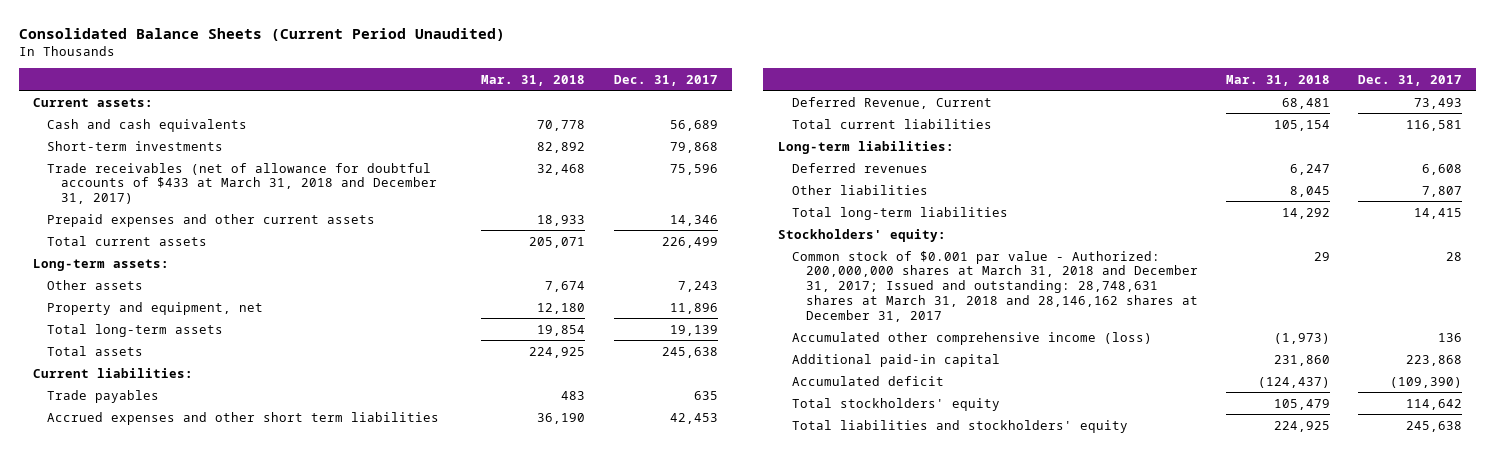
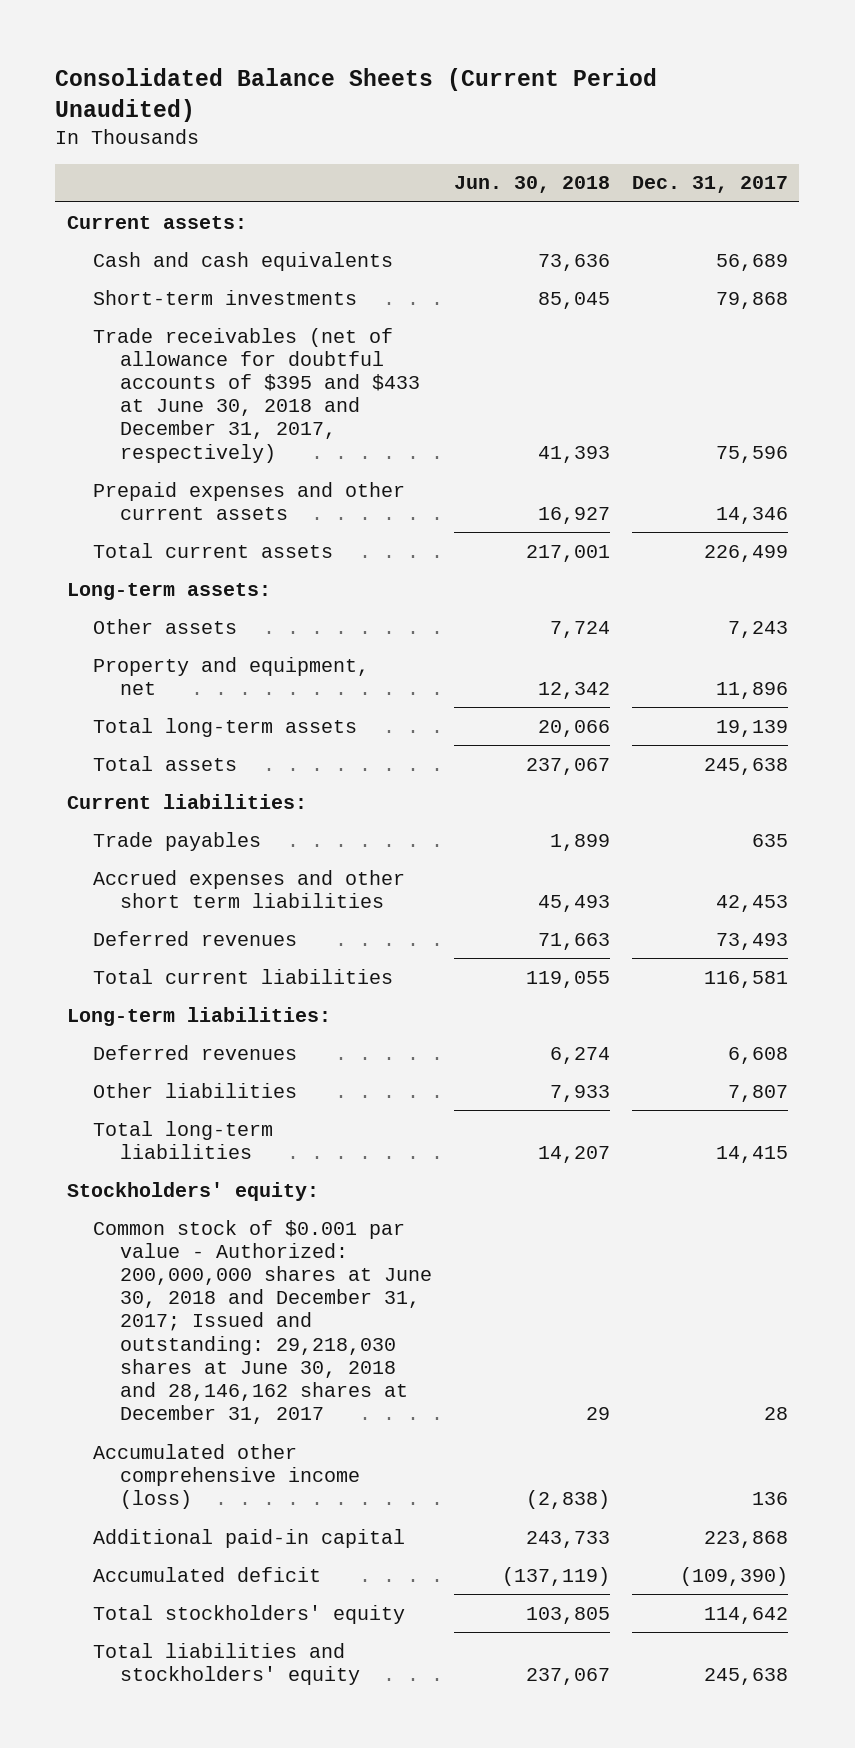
- | Mar. 31, 2018 | Dec. 31, 2017
+ | Jun. 30, 2018 | Dec. 31, 2017
- Trade receivables (net of allowance for doubtful accounts of $433 at March 31, 2018 and December 31, 2017) | 32,468 | 75,596
+ Trade receivables (net of allowance for doubtful accounts of $395 and $433 at June 30, 2018 and December 31, 2017, respectively) | 41,393 | 75,596
- Deferred Revenue, Current | 68,481 | 73,493
+ Deferred revenues | 71,663 | 73,493
- Common stock of $0.001 par value - Authorized: 200,000,000 shares at March 31, 2018 and December 31, 2017; Issued and outstanding: 28,748,631 shares at March 31, 2018 and 28,146,162 shares at December 31, 2017 | 29 | 28
+ Common stock of $0.001 par value - Authorized: 200,000,000 shares at June 30, 2018 and December 31, 2017; Issued and outstanding: 29,218,030 shares at June 30, 2018 and 28,146,162 shares at December 31, 2017 | 29 | 28

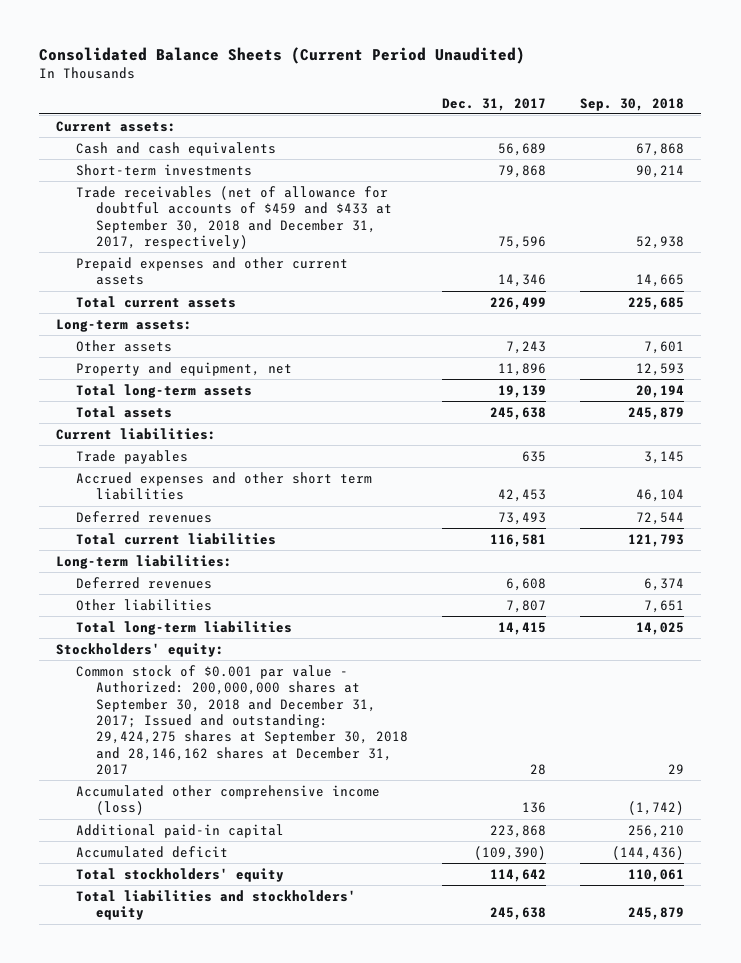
- | Jun. 30, 2018 | Dec. 31, 2017
+ | Dec. 31, 2017 | Sep. 30, 2018
- Trade receivables (net of allowance for doubtful accounts of $395 and $433 at June 30, 2018 and December 31, 2017, respectively) | 41,393 | 75,596
+ Trade receivables (net of allowance for doubtful accounts of $459 and $433 at September 30, 2018 and December 31, 2017, respectively) | 75,596 | 52,938
- Common stock of $0.001 par value - Authorized: 200,000,000 shares at June 30, 2018 and December 31, 2017; Issued and outstanding: 29,218,030 shares at June 30, 2018 and 28,146,162 shares at December 31, 2017 | 29 | 28
+ Common stock of $0.001 par value - Authorized: 200,000,000 shares at September 30, 2018 and December 31, 2017; Issued and outstanding: 29,424,275 shares at September 30, 2018 and 28,146,162 shares at December 31, 2017 | 28 | 29

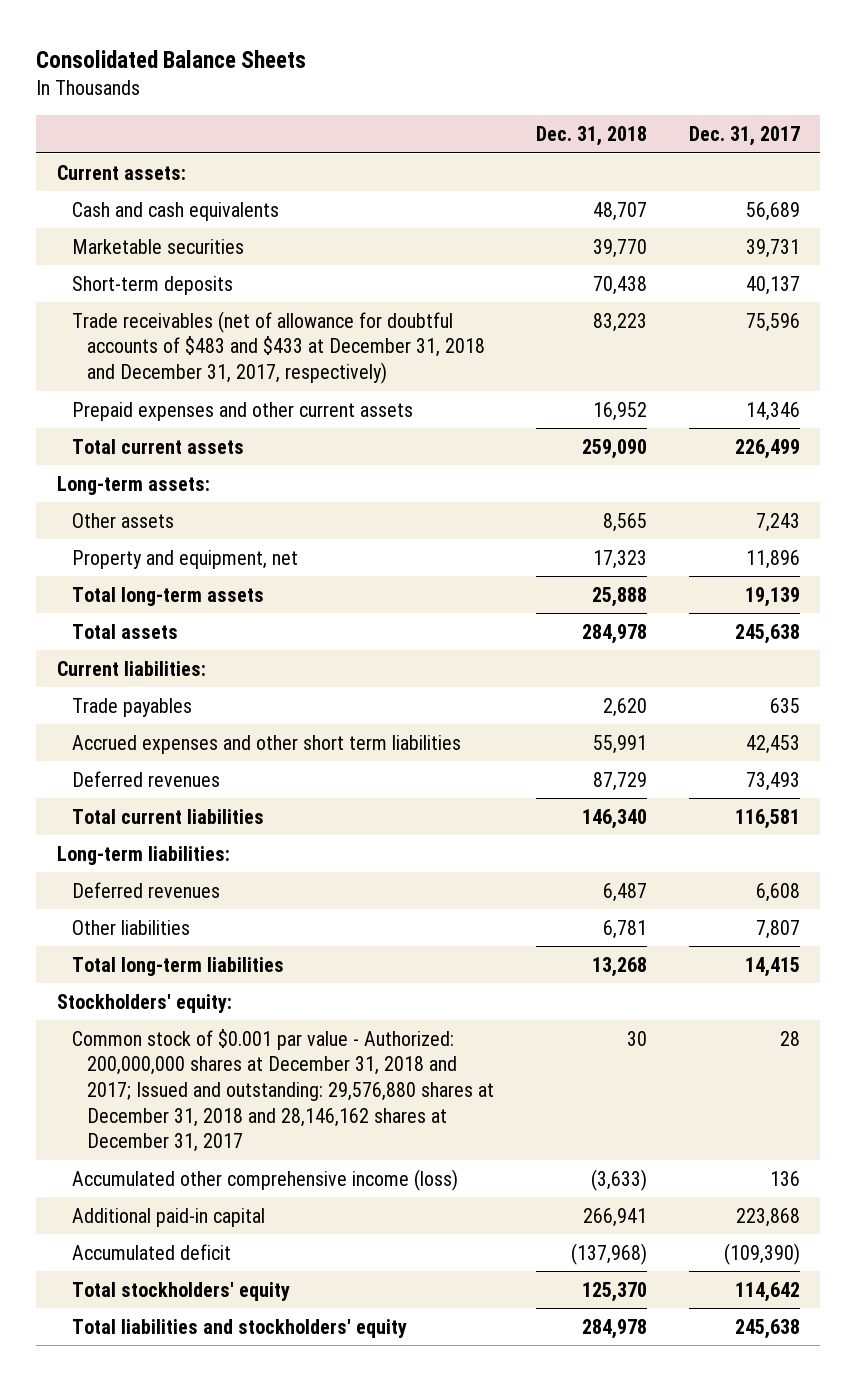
- Consolidated Balance Sheets (Current Period Unaudited)
+ Consolidated Balance Sheets
- | Dec. 31, 2017 | Sep. 30, 2018
+ | Dec. 31, 2018 | Dec. 31, 2017
- Short-term investments | 79,868 | 90,214
- Trade receivables (net of allowance for doubtful accounts of $459 and $433 at September 30, 2018 and December 31, 2017, respectively) | 75,596 | 52,938
+ Marketable securities | 39,770 | 39,731
+ Short-term deposits | 70,438 | 40,137
+ Trade receivables (net of allowance for doubtful accounts of $483 and $433 at December 31, 2018 and December 31, 2017, respectively) | 83,223 | 75,596
- Common stock of $0.001 par value - Authorized: 200,000,000 shares at September 30, 2018 and December 31, 2017; Issued and outstanding: 29,424,275 shares at September 30, 2018 and 28,146,162 shares at December 31, 2017 | 28 | 29
+ Common stock of $0.001 par value - Authorized: 200,000,000 shares at December 31, 2018 and 2017; Issued and outstanding: 29,576,880 shares at December 31, 2018 and 28,146,162 shares at December 31, 2017 | 30 | 28

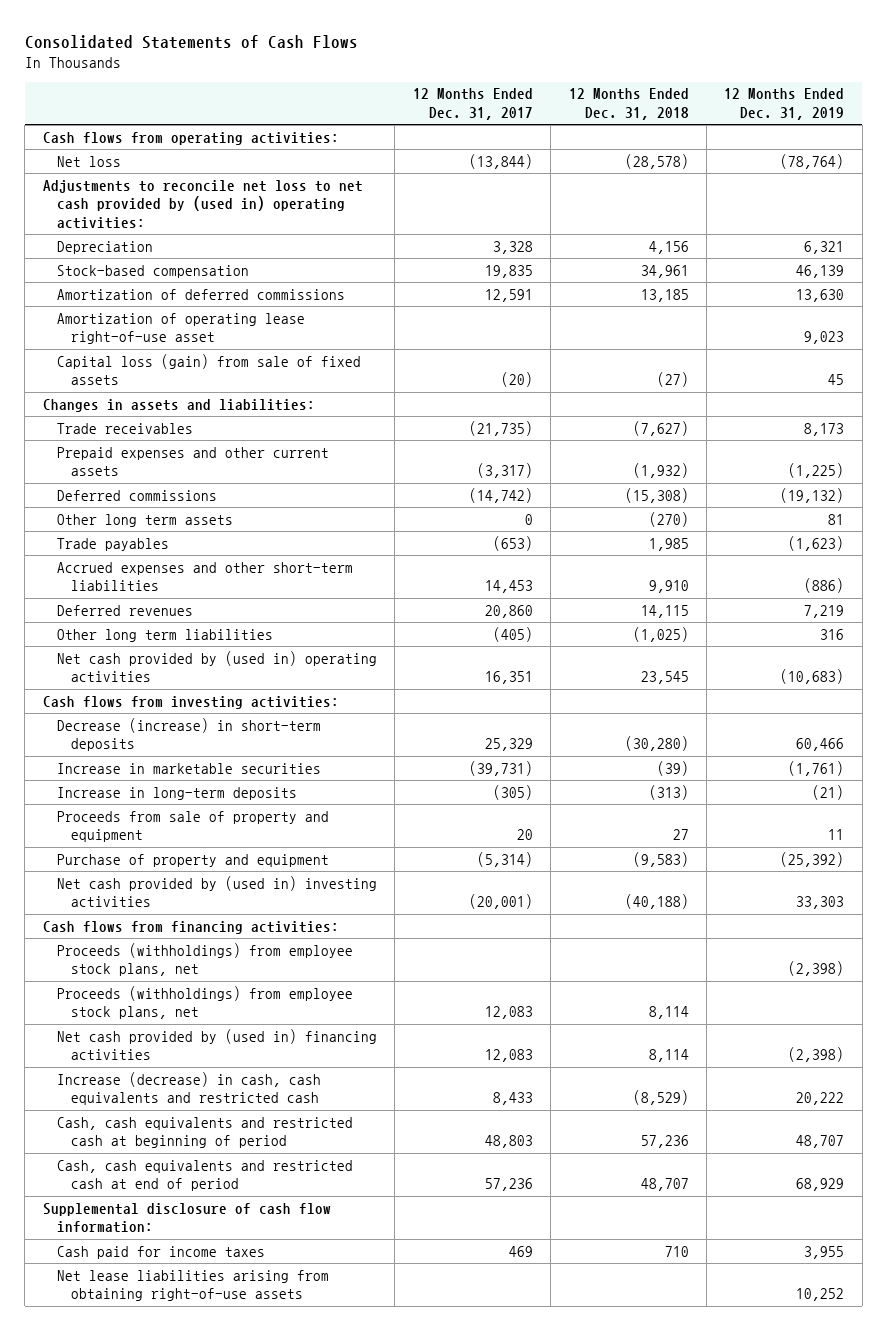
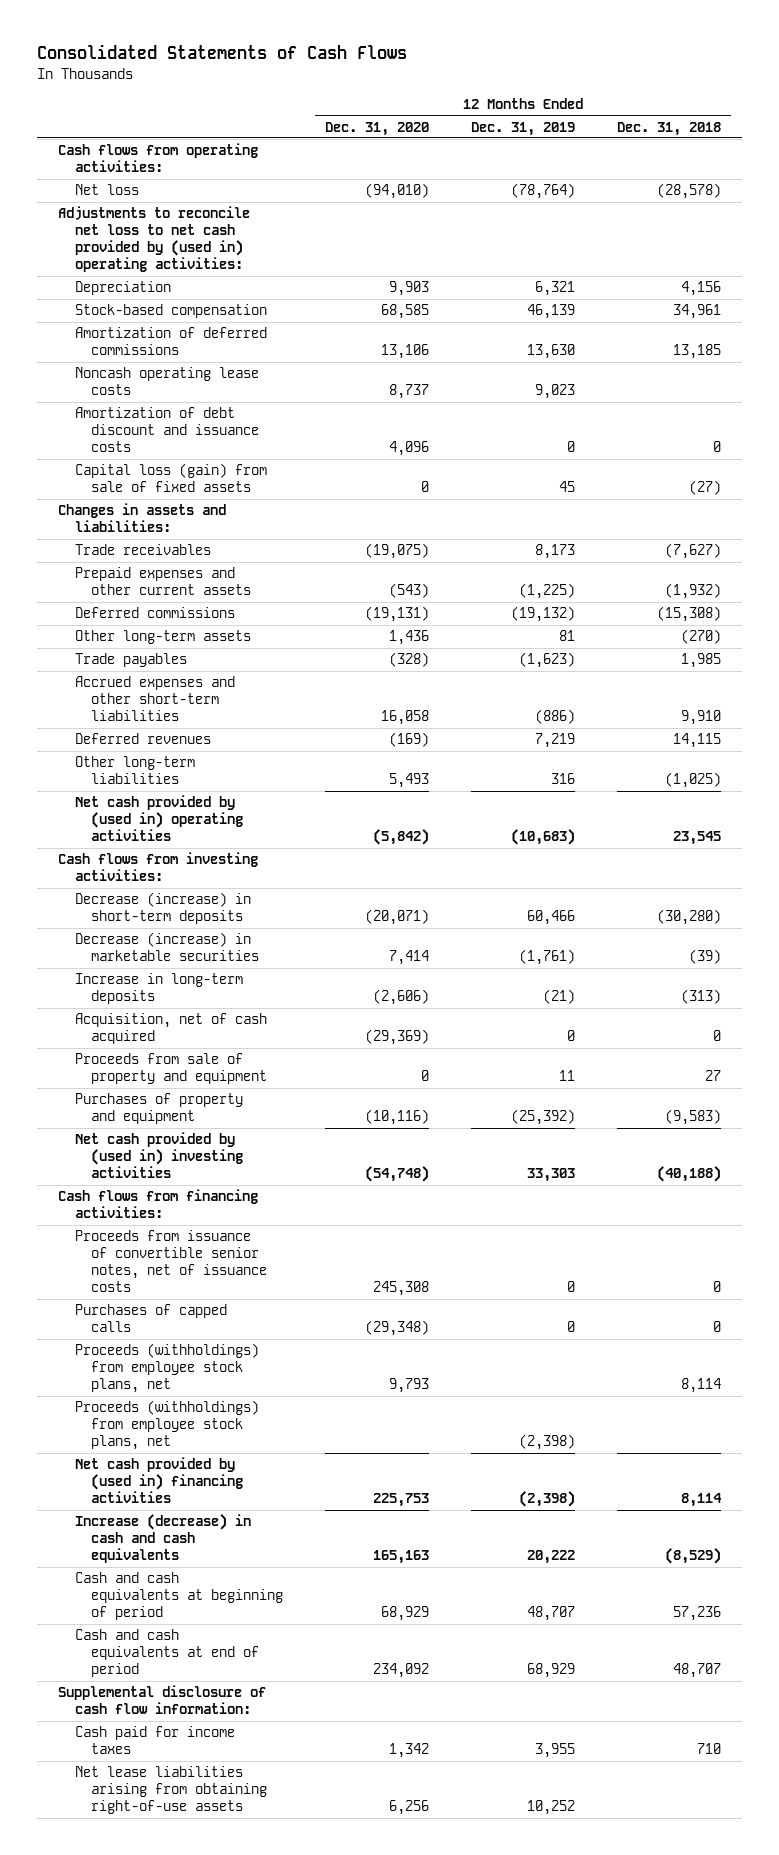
- | 12 Months Ended Dec. 31, 2017 | 12 Months Ended Dec. 31, 2018 | 12 Months Ended Dec. 31, 2019
+ | 12 Months Ended Dec. 31, 2020 | 12 Months Ended Dec. 31, 2019 | 12 Months Ended Dec. 31, 2018
- Amortization of operating lease right-of-use asset | | | 9,023
+ Noncash operating lease costs | 8,737 | 9,023 |
+ Amortization of debt discount and issuance costs | 4,096 | 0 | 0
- Other long term assets | 0 | (270) | 81
+ Other long-term assets | 1,436 | 81 | (270)
- Other long term liabilities | (405) | (1,025) | 316
+ Other long-term liabilities | 5,493 | 316 | (1,025)
- Increase in marketable securities | (39,731) | (39) | (1,761)
+ Decrease (increase) in marketable securities | 7,414 | (1,761) | (39)
+ Acquisition, net of cash acquired | (29,369) | 0 | 0
- Purchase of property and equipment | (5,314) | (9,583) | (25,392)
+ Purchases of property and equipment | (10,116) | (25,392) | (9,583)
+ Proceeds from issuance of convertible senior notes, net of issuance costs | 245,308 | 0 | 0
+ Purchases of capped calls | (29,348) | 0 | 0
moved down: Proceeds (withholdings) from employee stock plans, net | | (2,398) |
- Increase (decrease) in cash, cash equivalents and restricted cash | 8,433 | (8,529) | 20,222
- Cash, cash equivalents and restricted cash at beginning of period | 48,803 | 57,236 | 48,707
- Cash, cash equivalents and restricted cash at end of period | 57,236 | 48,707 | 68,929
+ Increase (decrease) in cash and cash equivalents | 165,163 | 20,222 | (8,529)
+ Cash and cash equivalents at beginning of period | 68,929 | 48,707 | 57,236
+ Cash and cash equivalents at end of period | 234,092 | 68,929 | 48,707

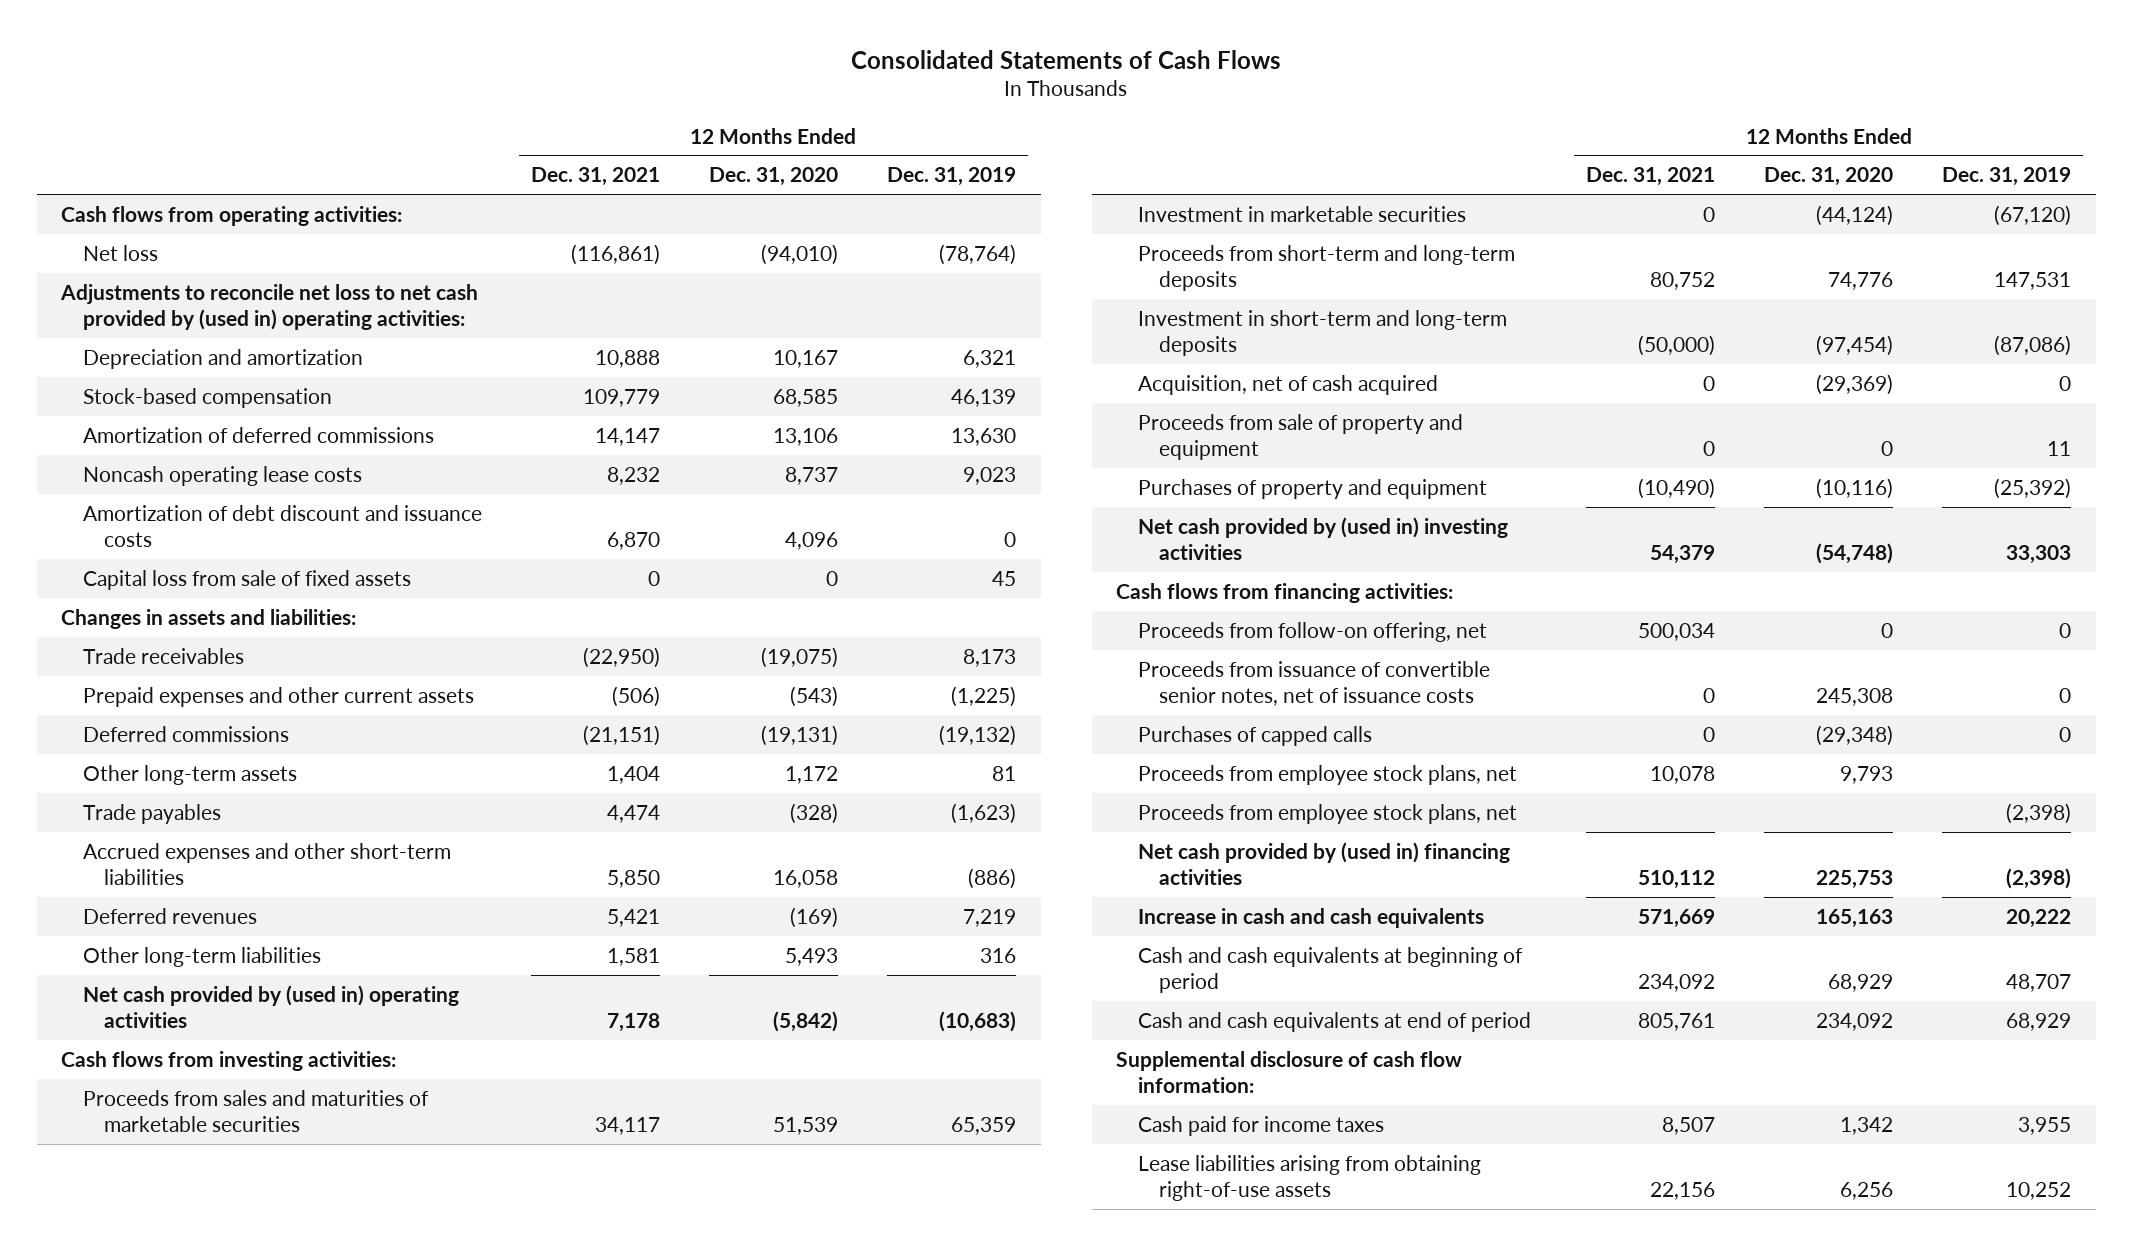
- | 12 Months Ended Dec. 31, 2020 | 12 Months Ended Dec. 31, 2019 | 12 Months Ended Dec. 31, 2018
+ | 12 Months Ended Dec. 31, 2021 | 12 Months Ended Dec. 31, 2020 | 12 Months Ended Dec. 31, 2019
- Depreciation | 9,903 | 6,321 | 4,156
+ Depreciation and amortization | 10,888 | 10,167 | 6,321
- Capital loss (gain) from sale of fixed assets | 0 | 45 | (27)
+ Capital loss from sale of fixed assets | 0 | 0 | 45
- Other long-term assets | 1,436 | 81 | (270)
+ Other long-term assets | 1,404 | 1,172 | 81
- Decrease (increase) in short-term deposits | (20,071) | 60,466 | (30,280)
- Decrease (increase) in marketable securities | 7,414 | (1,761) | (39)
- Increase in long-term deposits | (2,606) | (21) | (313)
+ Proceeds from sales and maturities of marketable securities | 34,117 | 51,539 | 65,359
+ Investment in marketable securities | 0 | (44,124) | (67,120)
+ Proceeds from short-term and long-term deposits | 80,752 | 74,776 | 147,531
+ Investment in short-term and long-term deposits | (50,000) | (97,454) | (87,086)
+ Proceeds from follow-on offering, net | 500,034 | 0 | 0
- Proceeds (withholdings) from employee stock plans, net | 9,793 | | 8,114
- Proceeds (withholdings) from employee stock plans, net | | (2,398) |
+ Proceeds from employee stock plans, net | 10,078 | 9,793 |
+ Proceeds from employee stock plans, net | | | (2,398)
- Increase (decrease) in cash and cash equivalents | 165,163 | 20,222 | (8,529)
+ Increase in cash and cash equivalents | 571,669 | 165,163 | 20,222
- Net lease liabilities arising from obtaining right-of-use assets | 6,256 | 10,252 |
+ Lease liabilities arising from obtaining right-of-use assets | 22,156 | 6,256 | 10,252

